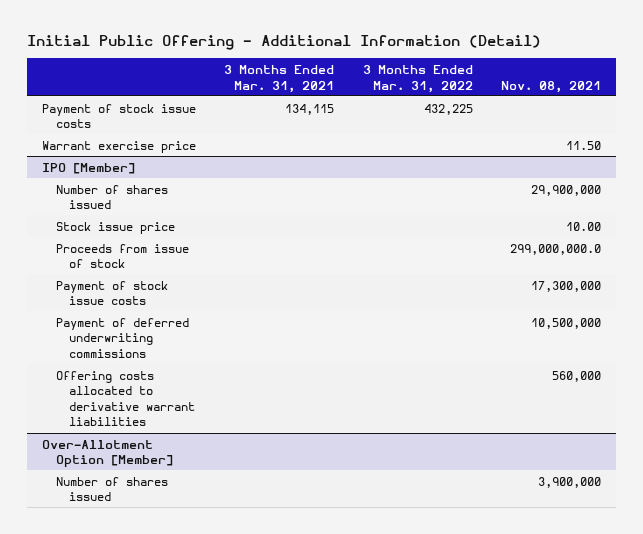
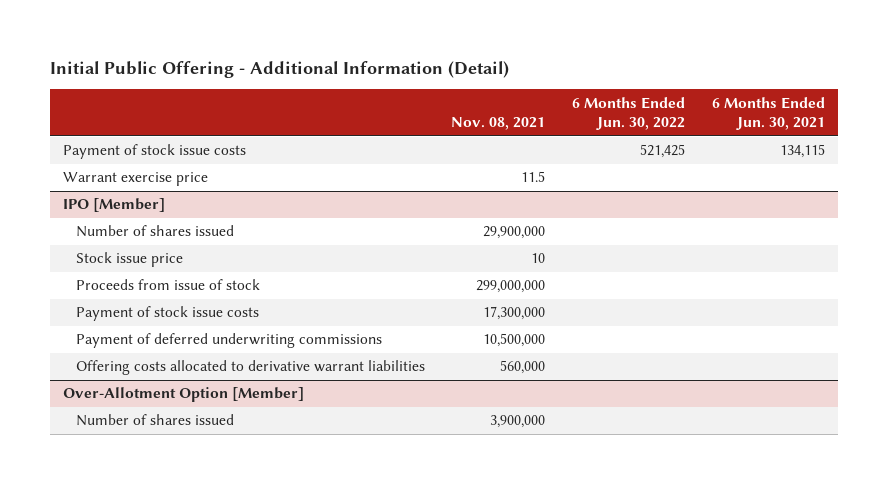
- | 3 Months Ended Mar. 31, 2021 | 3 Months Ended Mar. 31, 2022 | Nov. 08, 2021
+ | Nov. 08, 2021 | 6 Months Ended Jun. 30, 2022 | 6 Months Ended Jun. 30, 2021
- Warrant exercise price | | | 11.50
+ Warrant exercise price | 11.5 | |
@ IPO [Member]
- Stock issue price | | | 10.00
- Proceeds from issue of stock | | | 299,000,000.0
+ Stock issue price | 10 | |
+ Proceeds from issue of stock | 299,000,000 | |

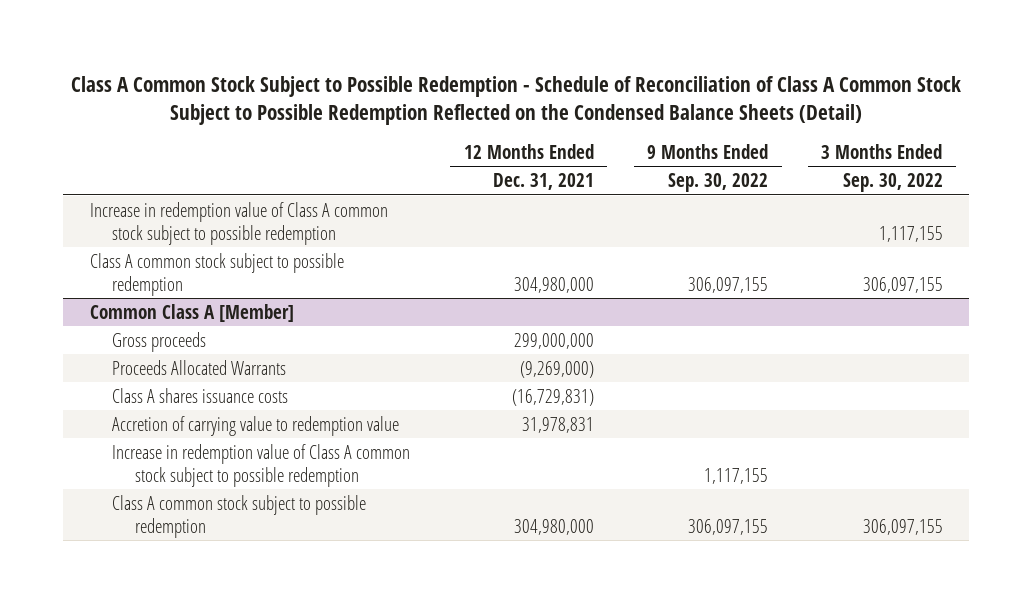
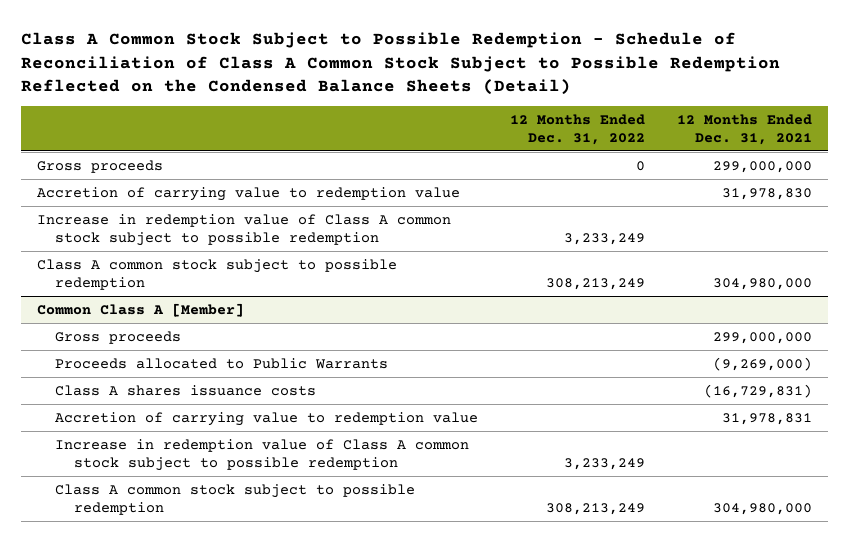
- | 12 Months Ended Dec. 31, 2021 | 9 Months Ended Sep. 30, 2022 | 3 Months Ended Sep. 30, 2022
+ | 12 Months Ended Dec. 31, 2022 | 12 Months Ended Dec. 31, 2021
+ Gross proceeds | 0 | 299,000,000
+ Accretion of carrying value to redemption value | | 31,978,830
@ Common Class A [Member]
- Proceeds Allocated Warrants | (9,269,000) | |
+ Proceeds allocated to Public Warrants | | (9,269,000)

